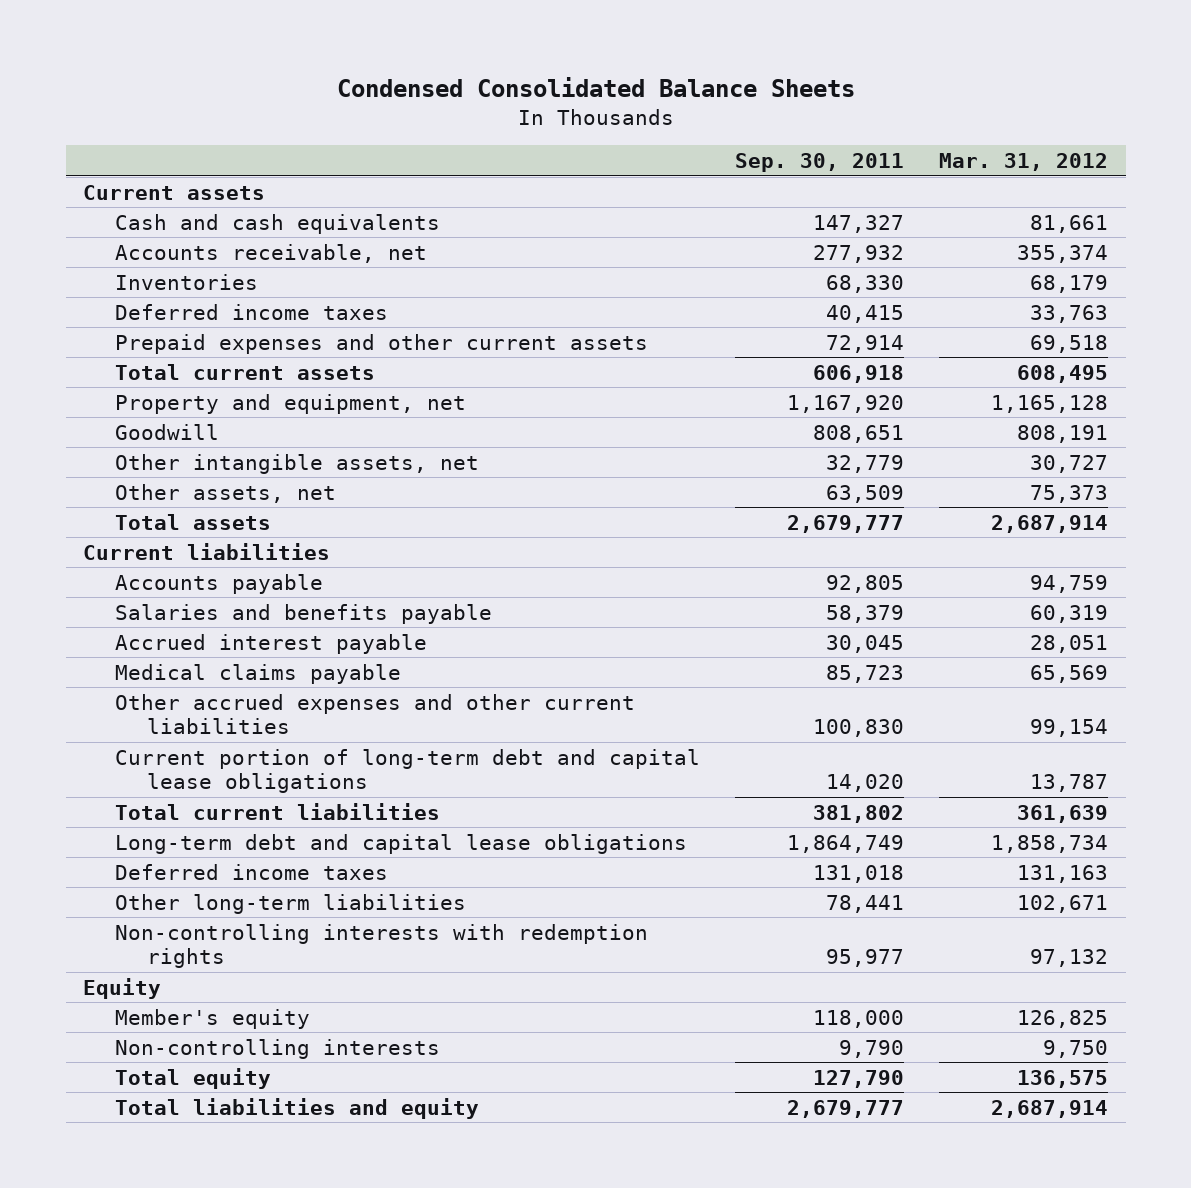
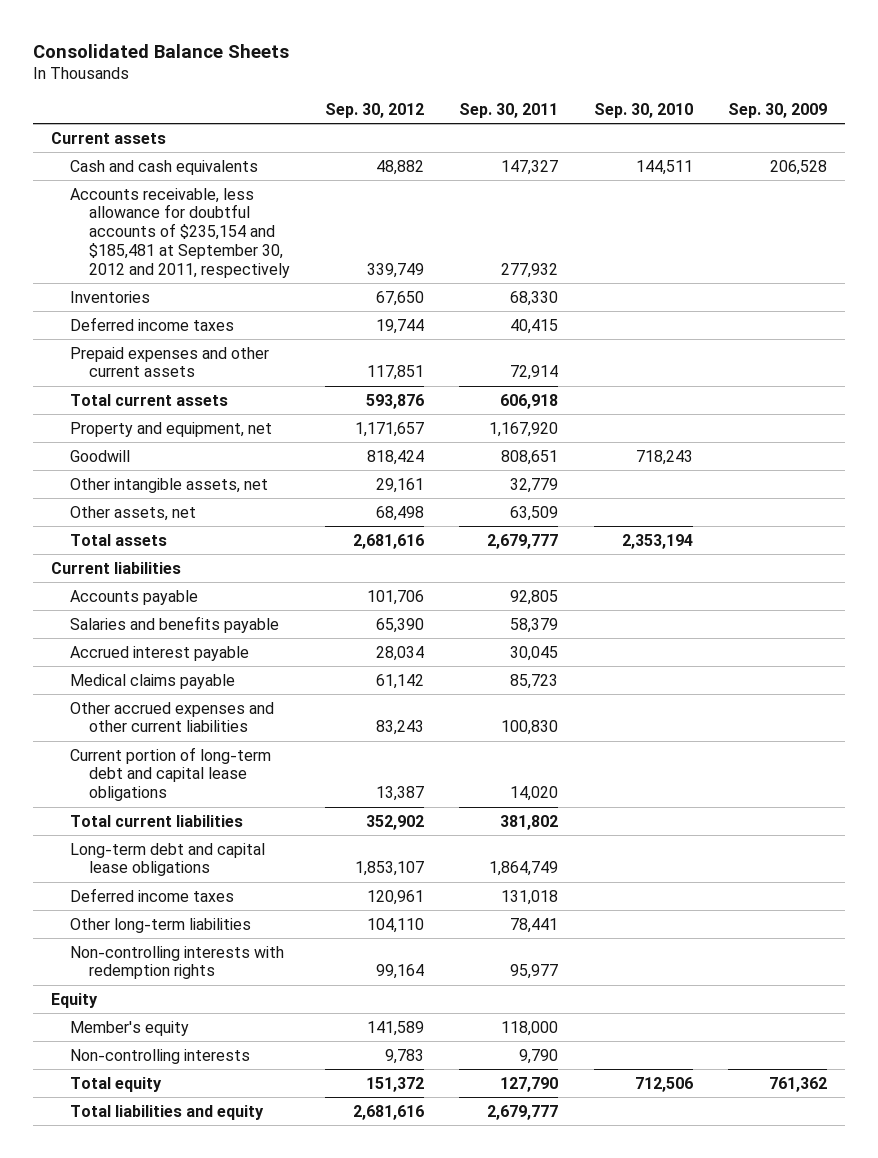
- Condensed Consolidated Balance Sheets
+ Consolidated Balance Sheets
- | Sep. 30, 2011 | Mar. 31, 2012
+ | Sep. 30, 2012 | Sep. 30, 2011 | Sep. 30, 2010 | Sep. 30, 2009
- Accounts receivable, net | 277,932 | 355,374
+ Accounts receivable, less allowance for doubtful accounts of $235,154 and $185,481 at September 30, 2012 and 2011, respectively | 339,749 | 277,932 | |

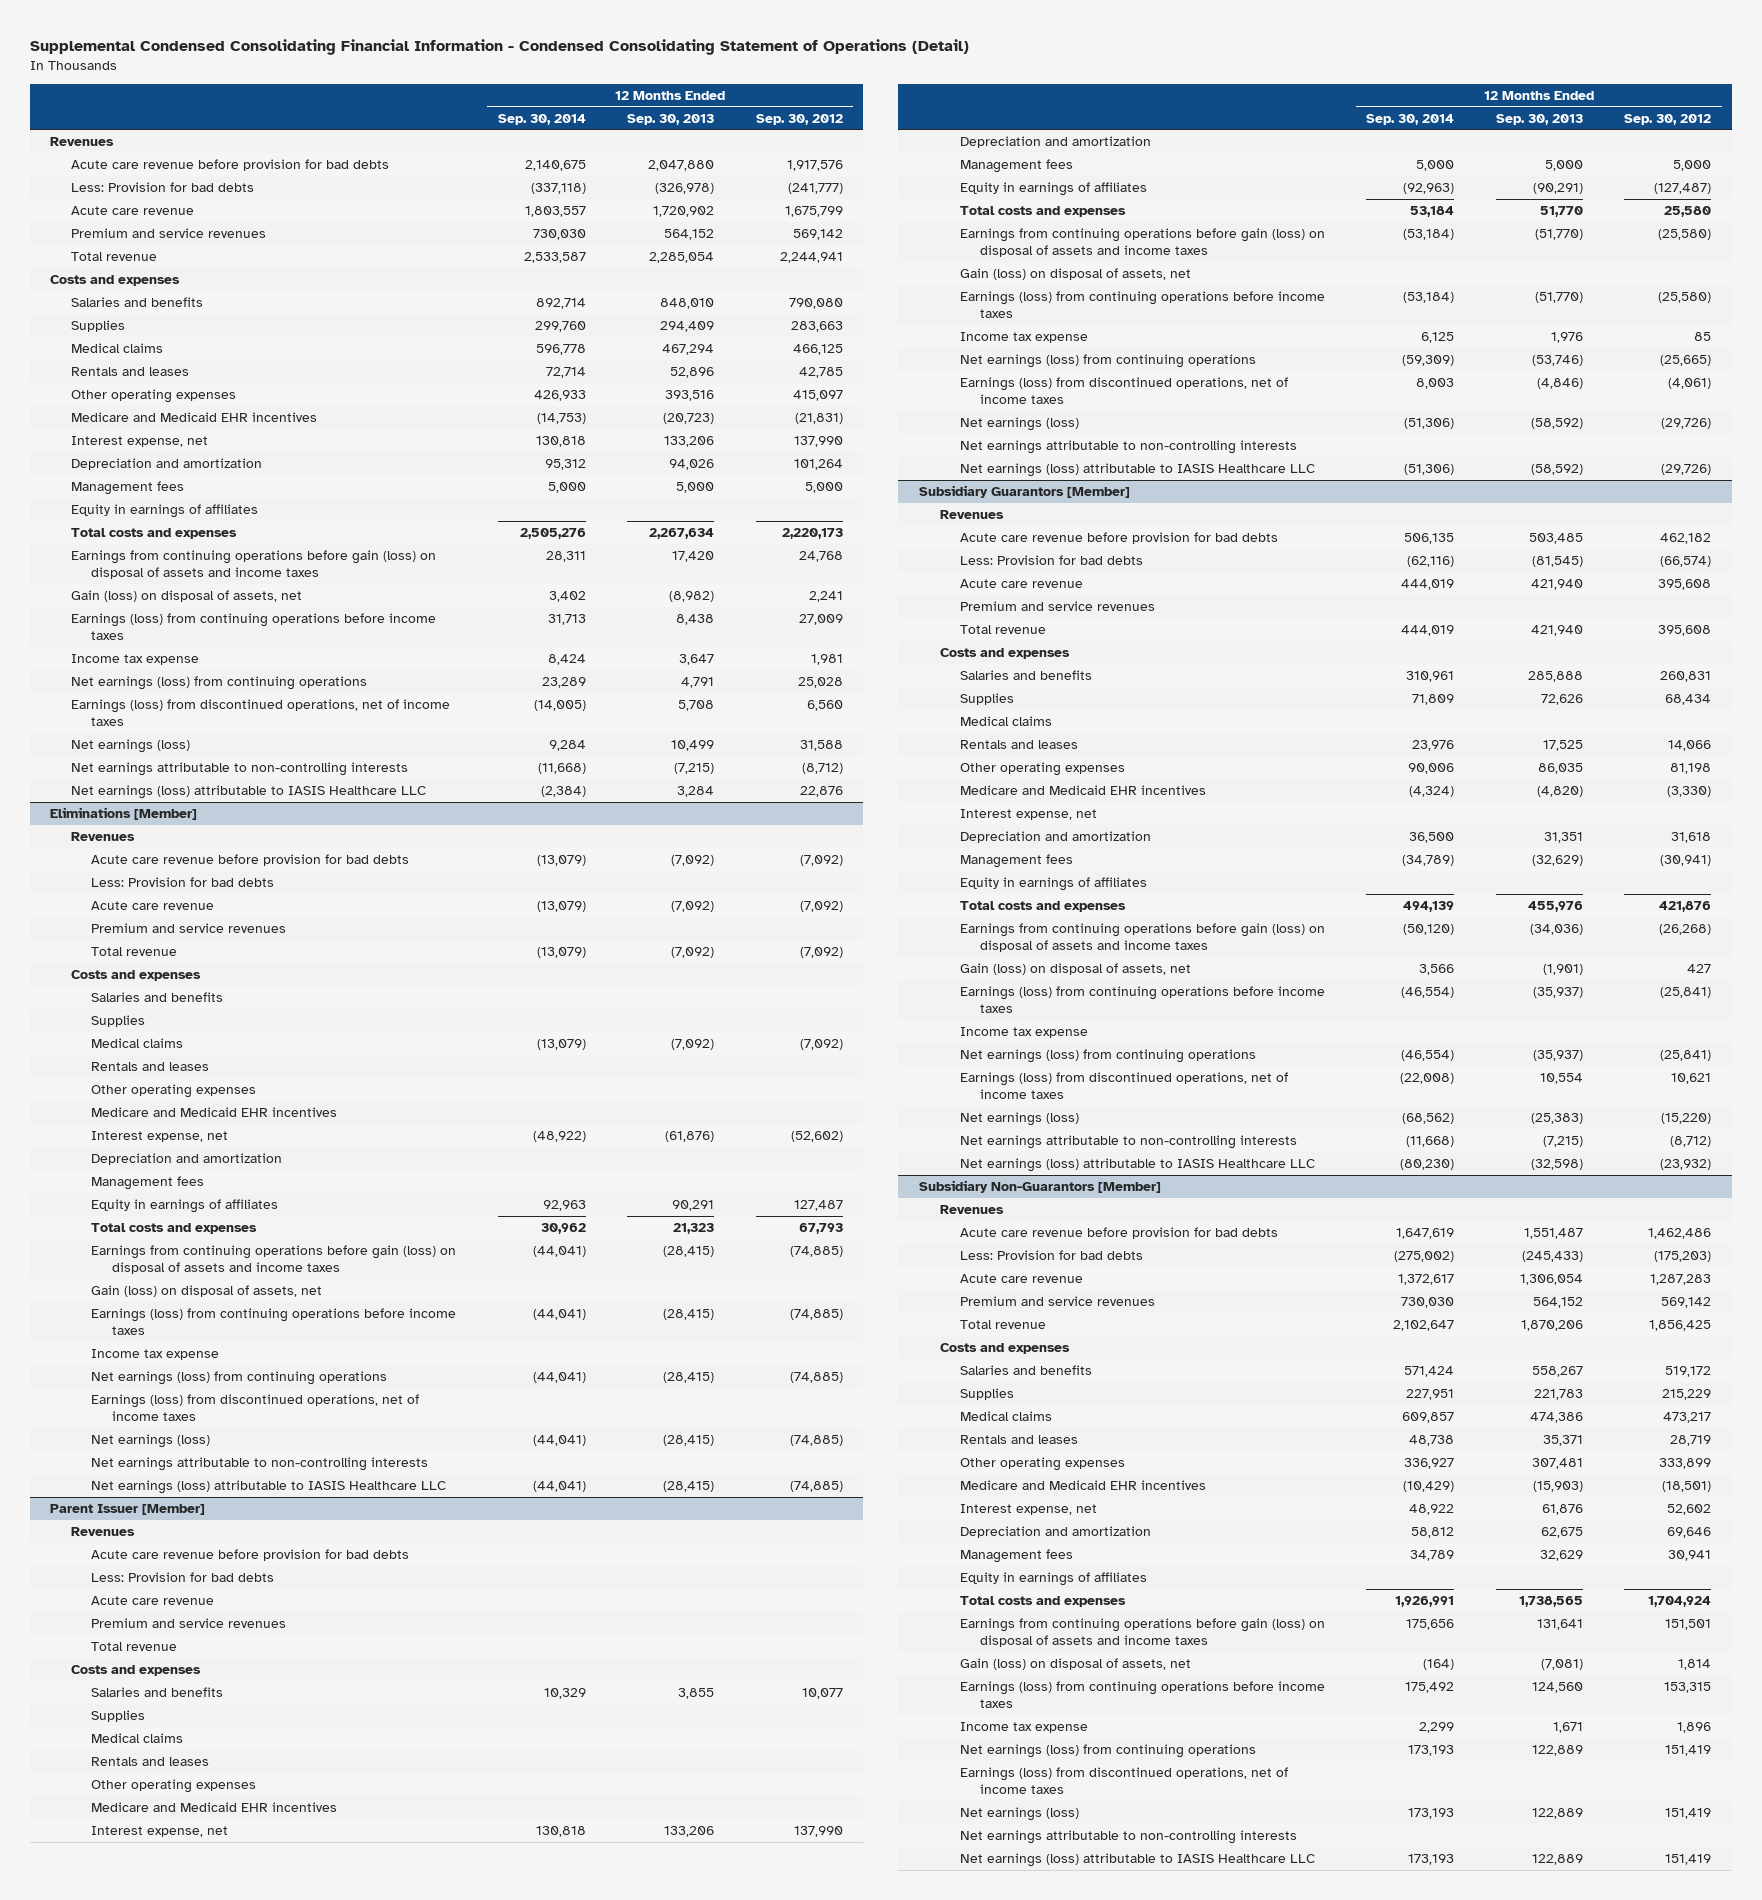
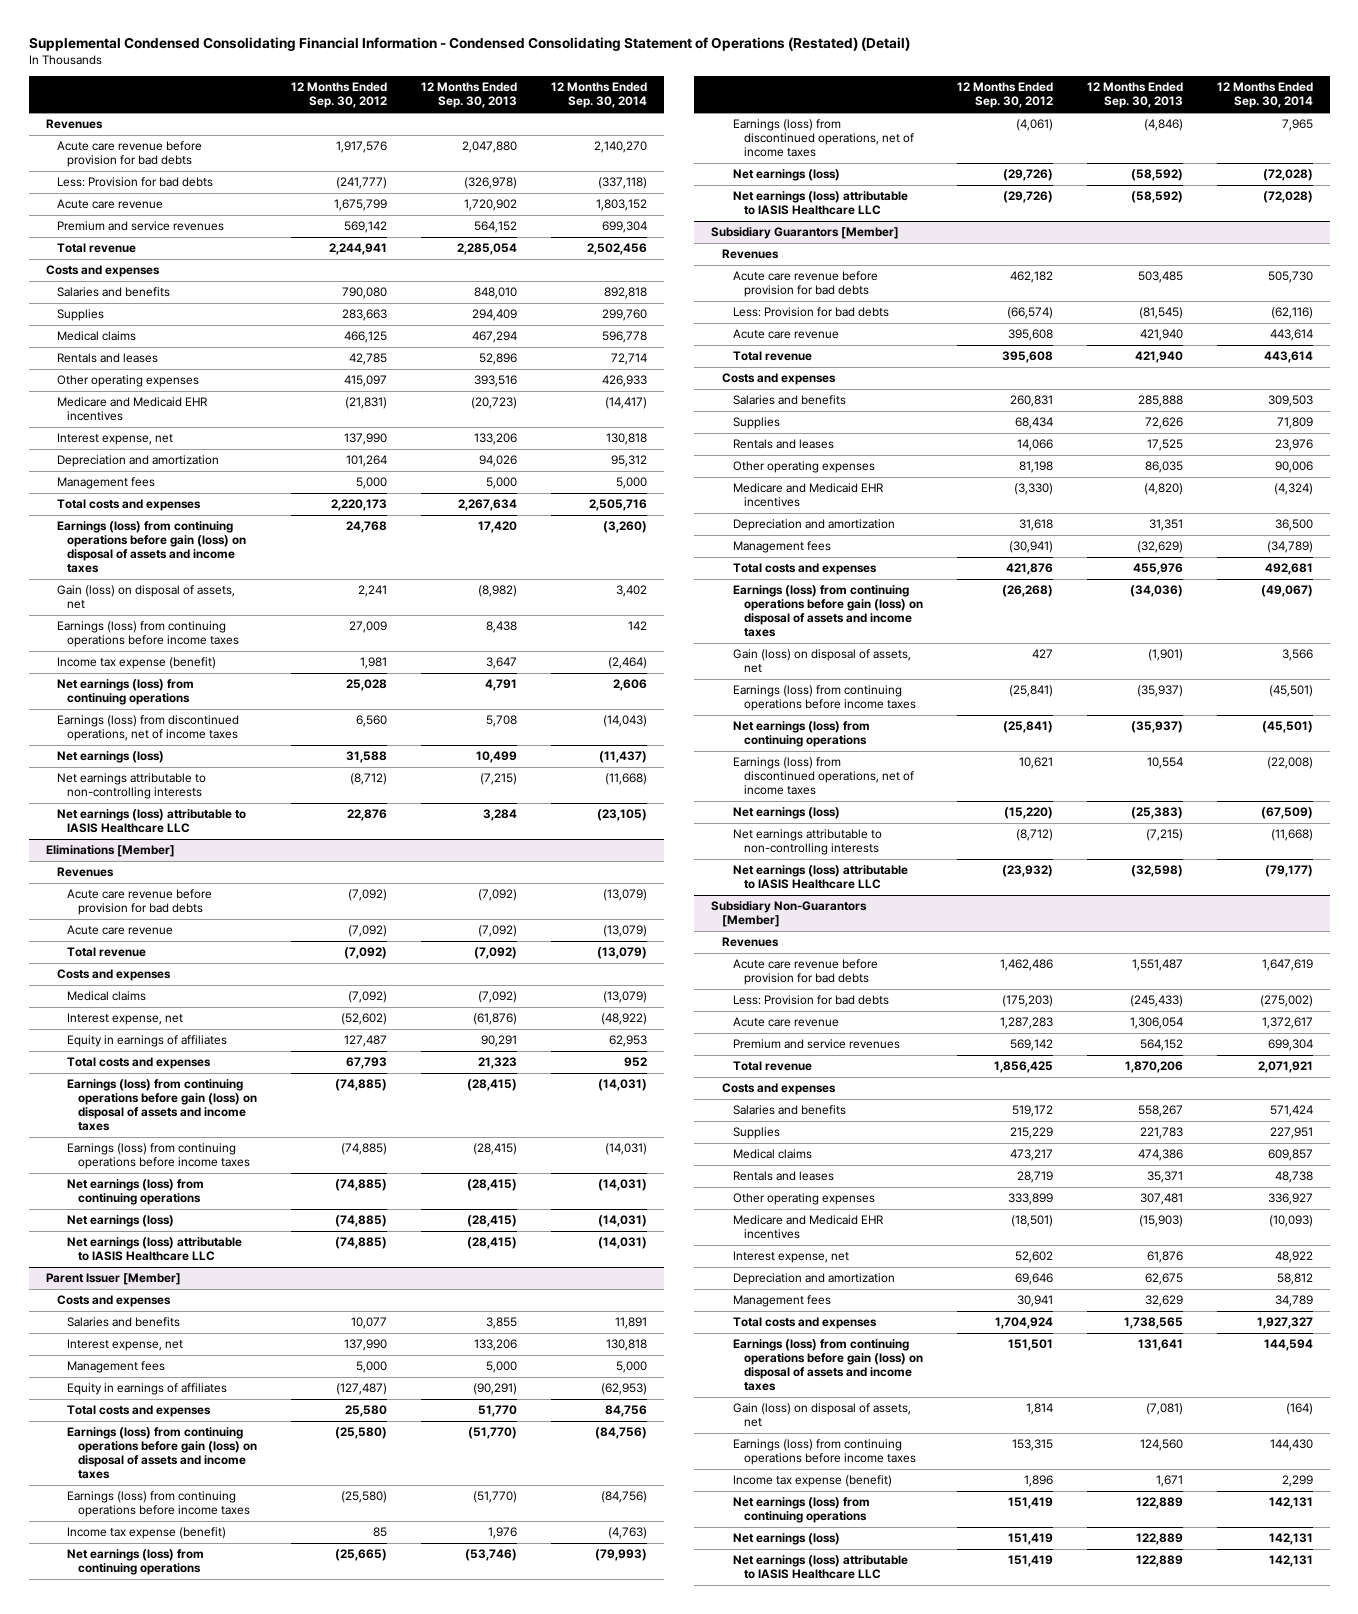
- Supplemental Condensed Consolidating Financial Information - Condensed Consolidating Statement of Operations (Detail)
+ Supplemental Condensed Consolidating Financial Information - Condensed Consolidating Statement of Operations (Restated) (Detail)
- | 12 Months Ended Sep. 30, 2014 | 12 Months Ended Sep. 30, 2013 | 12 Months Ended Sep. 30, 2012
+ | 12 Months Ended Sep. 30, 2012 | 12 Months Ended Sep. 30, 2013 | 12 Months Ended Sep. 30, 2014
- Acute care revenue before provision for bad debts | 2,140,675 | 2,047,880 | 1,917,576
+ Acute care revenue before provision for bad debts | 1,917,576 | 2,047,880 | 2,140,270
- Acute care revenue | 1,803,557 | 1,720,902 | 1,675,799
- Premium and service revenues | 730,030 | 564,152 | 569,142
- Total revenue | 2,533,587 | 2,285,054 | 2,244,941
+ Acute care revenue | 1,675,799 | 1,720,902 | 1,803,152
+ Premium and service revenues | 569,142 | 564,152 | 699,304
+ Total revenue | 2,244,941 | 2,285,054 | 2,502,456
- Salaries and benefits | 892,714 | 848,010 | 790,080
+ Salaries and benefits | 790,080 | 848,010 | 892,818
- Medicare and Medicaid EHR incentives | (14,753) | (20,723) | (21,831)
+ Medicare and Medicaid EHR incentives | (21,831) | (20,723) | (14,417)
- Equity in earnings of affiliates
- Total costs and expenses | 2,505,276 | 2,267,634 | 2,220,173
- Earnings from continuing operations before gain (loss) on disposal of assets and income taxes | 28,311 | 17,420 | 24,768
+ Total costs and expenses | 2,220,173 | 2,267,634 | 2,505,716
+ Earnings (loss) from continuing operations before gain (loss) on disposal of assets and income taxes | 24,768 | 17,420 | (3,260)
- Earnings (loss) from continuing operations before income taxes | 31,713 | 8,438 | 27,009
- Income tax expense | 8,424 | 3,647 | 1,981
- Net earnings (loss) from continuing operations | 23,289 | 4,791 | 25,028
- Earnings (loss) from discontinued operations, net of income taxes | (14,005) | 5,708 | 6,560
- Net earnings (loss) | 9,284 | 10,499 | 31,588
+ Earnings (loss) from continuing operations before income taxes | 27,009 | 8,438 | 142
+ Income tax expense (benefit) | 1,981 | 3,647 | (2,464)
+ Net earnings (loss) from continuing operations | 25,028 | 4,791 | 2,606
+ Earnings (loss) from discontinued operations, net of income taxes | 6,560 | 5,708 | (14,043)
+ Net earnings (loss) | 31,588 | 10,499 | (11,437)
- Net earnings (loss) attributable to IASIS Healthcare LLC | (2,384) | 3,284 | 22,876
+ Net earnings (loss) attributable to IASIS Healthcare LLC | 22,876 | 3,284 | (23,105)
@ Eliminations [Member]
- Less: Provision for bad debts
- Premium and service revenues
- Salaries and benefits
- Supplies
- Rentals and leases
- Other operating expenses
- Medicare and Medicaid EHR incentives
- Depreciation and amortization
- Management fees
- Equity in earnings of affiliates | 92,963 | 90,291 | 127,487
- Total costs and expenses | 30,962 | 21,323 | 67,793
- Earnings from continuing operations before gain (loss) on disposal of assets and income taxes | (44,041) | (28,415) | (74,885)
- Gain (loss) on disposal of assets, net
- Earnings (loss) from continuing operations before income taxes | (44,041) | (28,415) | (74,885)
- Income tax expense
- Net earnings (loss) from continuing operations | (44,041) | (28,415) | (74,885)
- Earnings (loss) from discontinued operations, net of income taxes
- Net earnings (loss) | (44,041) | (28,415) | (74,885)
- Net earnings attributable to non-controlling interests
- Net earnings (loss) attributable to IASIS Healthcare LLC | (44,041) | (28,415) | (74,885)
+ Equity in earnings of affiliates | 127,487 | 90,291 | 62,953
+ Total costs and expenses | 67,793 | 21,323 | 952
+ Earnings (loss) from continuing operations before gain (loss) on disposal of assets and income taxes | (74,885) | (28,415) | (14,031)
+ Earnings (loss) from continuing operations before income taxes | (74,885) | (28,415) | (14,031)
+ Net earnings (loss) from continuing operations | (74,885) | (28,415) | (14,031)
+ Net earnings (loss) | (74,885) | (28,415) | (14,031)
+ Net earnings (loss) attributable to IASIS Healthcare LLC | (74,885) | (28,415) | (14,031)
@ Parent Issuer [Member]
- Revenues
- Acute care revenue before provision for bad debts
- Less: Provision for bad debts
- Acute care revenue
- Premium and service revenues
- Total revenue
- Salaries and benefits | 10,329 | 3,855 | 10,077
- Supplies
- Medical claims
- Rentals and leases
- Other operating expenses
- Medicare and Medicaid EHR incentives
+ Salaries and benefits | 10,077 | 3,855 | 11,891
- Depreciation and amortization
- Equity in earnings of affiliates | (92,963) | (90,291) | (127,487)
- Total costs and expenses | 53,184 | 51,770 | 25,580
- Earnings from continuing operations before gain (loss) on disposal of assets and income taxes | (53,184) | (51,770) | (25,580)
- Gain (loss) on disposal of assets, net
- Earnings (loss) from continuing operations before income taxes | (53,184) | (51,770) | (25,580)
- Income tax expense | 6,125 | 1,976 | 85
- Net earnings (loss) from continuing operations | (59,309) | (53,746) | (25,665)
- Earnings (loss) from discontinued operations, net of income taxes | 8,003 | (4,846) | (4,061)
- Net earnings (loss) | (51,306) | (58,592) | (29,726)
- Net earnings attributable to non-controlling interests
- Net earnings (loss) attributable to IASIS Healthcare LLC | (51,306) | (58,592) | (29,726)
+ Equity in earnings of affiliates | (127,487) | (90,291) | (62,953)
+ Total costs and expenses | 25,580 | 51,770 | 84,756
+ Earnings (loss) from continuing operations before gain (loss) on disposal of assets and income taxes | (25,580) | (51,770) | (84,756)
+ Earnings (loss) from continuing operations before income taxes | (25,580) | (51,770) | (84,756)
+ Income tax expense (benefit) | 85 | 1,976 | (4,763)
+ Net earnings (loss) from continuing operations | (25,665) | (53,746) | (79,993)
+ Earnings (loss) from discontinued operations, net of income taxes | (4,061) | (4,846) | 7,965
+ Net earnings (loss) | (29,726) | (58,592) | (72,028)
+ Net earnings (loss) attributable to IASIS Healthcare LLC | (29,726) | (58,592) | (72,028)
@ Subsidiary Guarantors [Member]
- Acute care revenue before provision for bad debts | 506,135 | 503,485 | 462,182
+ Acute care revenue before provision for bad debts | 462,182 | 503,485 | 505,730
- Acute care revenue | 444,019 | 421,940 | 395,608
- Premium and service revenues
- Total revenue | 444,019 | 421,940 | 395,608
+ Acute care revenue | 395,608 | 421,940 | 443,614
+ Total revenue | 395,608 | 421,940 | 443,614
- Salaries and benefits | 310,961 | 285,888 | 260,831
+ Salaries and benefits | 260,831 | 285,888 | 309,503
- Medical claims
- Interest expense, net
- Equity in earnings of affiliates
- Total costs and expenses | 494,139 | 455,976 | 421,876
- Earnings from continuing operations before gain (loss) on disposal of assets and income taxes | (50,120) | (34,036) | (26,268)
+ Total costs and expenses | 421,876 | 455,976 | 492,681
+ Earnings (loss) from continuing operations before gain (loss) on disposal of assets and income taxes | (26,268) | (34,036) | (49,067)
- Earnings (loss) from continuing operations before income taxes | (46,554) | (35,937) | (25,841)
- Income tax expense
- Net earnings (loss) from continuing operations | (46,554) | (35,937) | (25,841)
+ Earnings (loss) from continuing operations before income taxes | (25,841) | (35,937) | (45,501)
+ Net earnings (loss) from continuing operations | (25,841) | (35,937) | (45,501)
- Net earnings (loss) | (68,562) | (25,383) | (15,220)
+ Net earnings (loss) | (15,220) | (25,383) | (67,509)
- Net earnings (loss) attributable to IASIS Healthcare LLC | (80,230) | (32,598) | (23,932)
+ Net earnings (loss) attributable to IASIS Healthcare LLC | (23,932) | (32,598) | (79,177)
@ Subsidiary Non-Guarantors [Member]
- Premium and service revenues | 730,030 | 564,152 | 569,142
- Total revenue | 2,102,647 | 1,870,206 | 1,856,425
+ Premium and service revenues | 569,142 | 564,152 | 699,304
+ Total revenue | 1,856,425 | 1,870,206 | 2,071,921
- Medicare and Medicaid EHR incentives | (10,429) | (15,903) | (18,501)
+ Medicare and Medicaid EHR incentives | (18,501) | (15,903) | (10,093)
- Equity in earnings of affiliates
- Total costs and expenses | 1,926,991 | 1,738,565 | 1,704,924
- Earnings from continuing operations before gain (loss) on disposal of assets and income taxes | 175,656 | 131,641 | 151,501
+ Total costs and expenses | 1,704,924 | 1,738,565 | 1,927,327
+ Earnings (loss) from continuing operations before gain (loss) on disposal of assets and income taxes | 151,501 | 131,641 | 144,594
- Earnings (loss) from continuing operations before income taxes | 175,492 | 124,560 | 153,315
- Income tax expense | 2,299 | 1,671 | 1,896
- Net earnings (loss) from continuing operations | 173,193 | 122,889 | 151,419
- Earnings (loss) from discontinued operations, net of income taxes
- Net earnings (loss) | 173,193 | 122,889 | 151,419
- Net earnings attributable to non-controlling interests
- Net earnings (loss) attributable to IASIS Healthcare LLC | 173,193 | 122,889 | 151,419
+ Earnings (loss) from continuing operations before income taxes | 153,315 | 124,560 | 144,430
+ Income tax expense (benefit) | 1,896 | 1,671 | 2,299
+ Net earnings (loss) from continuing operations | 151,419 | 122,889 | 142,131
+ Net earnings (loss) | 151,419 | 122,889 | 142,131
+ Net earnings (loss) attributable to IASIS Healthcare LLC | 151,419 | 122,889 | 142,131

